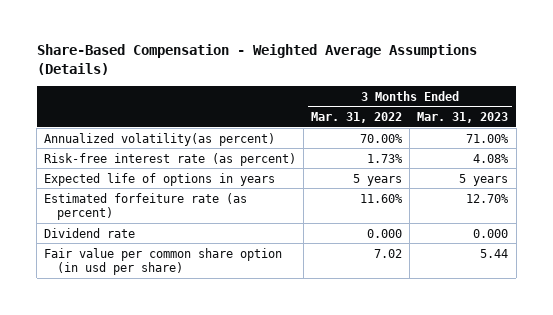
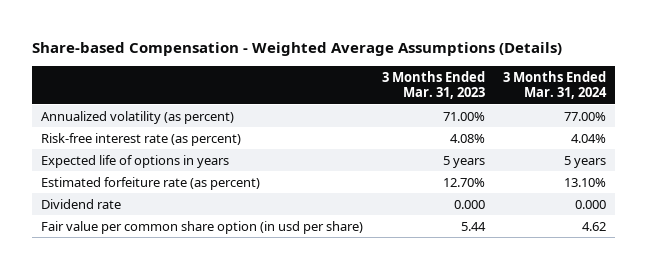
- Share-Based Compensation - Weighted Average Assumptions (Details)
+ Share-based Compensation - Weighted Average Assumptions (Details)
- | 3 Months Ended Mar. 31, 2022 | 3 Months Ended Mar. 31, 2023
+ | 3 Months Ended Mar. 31, 2023 | 3 Months Ended Mar. 31, 2024
- Annualized volatility(as percent) | 70.00% | 71.00%
+ Annualized volatility (as percent) | 71.00% | 77.00%

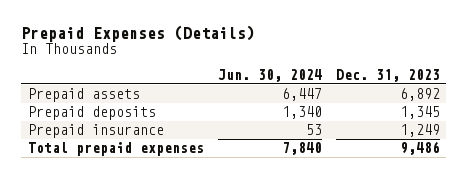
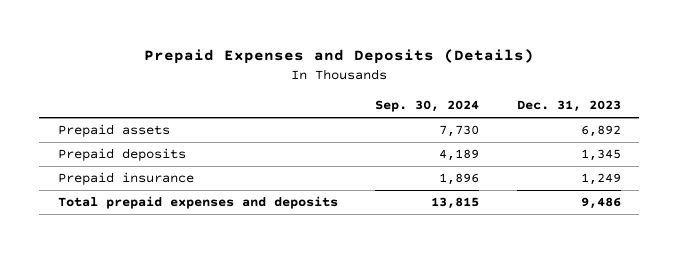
- Prepaid Expenses (Details)
+ Prepaid Expenses and Deposits (Details)
- | Jun. 30, 2024 | Dec. 31, 2023
+ | Sep. 30, 2024 | Dec. 31, 2023
- Total prepaid expenses | 7,840 | 9,486
+ Total prepaid expenses and deposits | 13,815 | 9,486

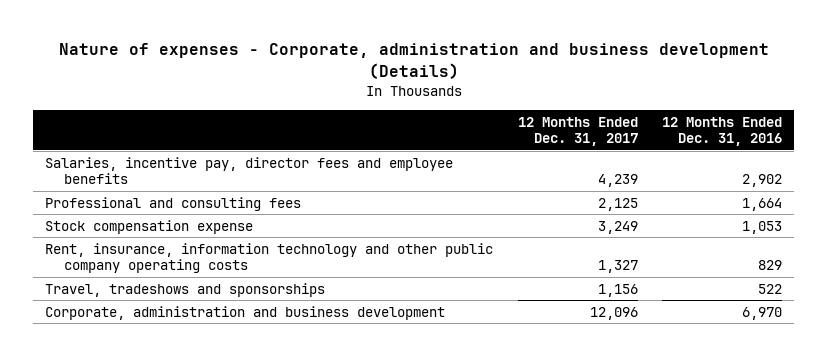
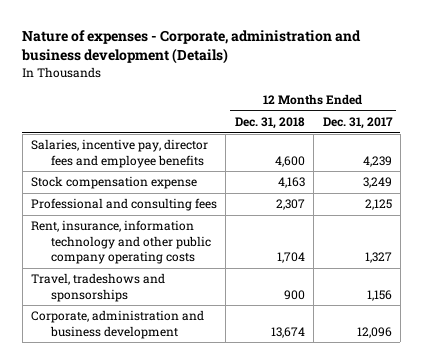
- | 12 Months Ended Dec. 31, 2017 | 12 Months Ended Dec. 31, 2016
+ | 12 Months Ended Dec. 31, 2018 | 12 Months Ended Dec. 31, 2017
moved down: Professional and consulting fees | 2,307 | 2,125

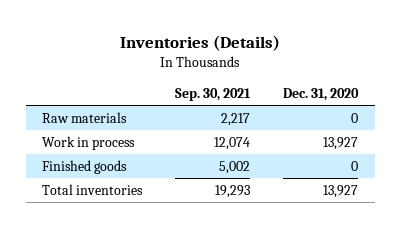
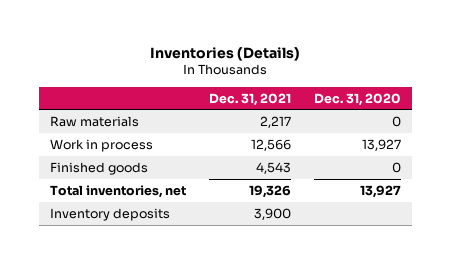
- | Sep. 30, 2021 | Dec. 31, 2020
+ | Dec. 31, 2021 | Dec. 31, 2020
- Total inventories | 19,293 | 13,927
+ Total inventories, net | 19,326 | 13,927
+ Inventory deposits | 3,900 |

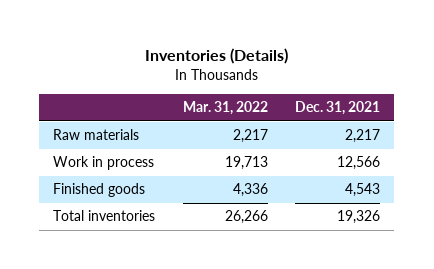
- | Dec. 31, 2021 | Dec. 31, 2020
+ | Mar. 31, 2022 | Dec. 31, 2021
- Total inventories, net | 19,326 | 13,927
- Inventory deposits | 3,900 |
+ Total inventories | 26,266 | 19,326

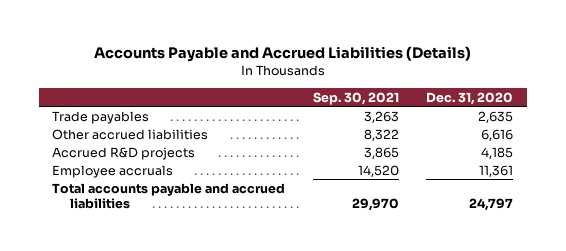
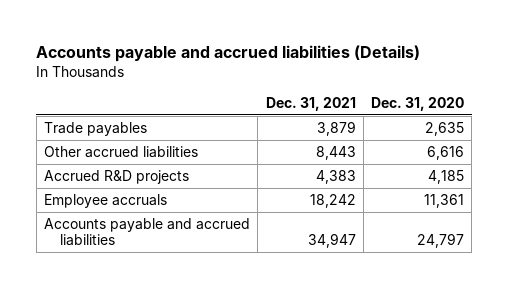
- Accounts Payable and Accrued Liabilities (Details)
+ Accounts payable and accrued liabilities (Details)
- | Sep. 30, 2021 | Dec. 31, 2020
+ | Dec. 31, 2021 | Dec. 31, 2020
- Total accounts payable and accrued liabilities | 29,970 | 24,797
+ Accounts payable and accrued liabilities | 34,947 | 24,797

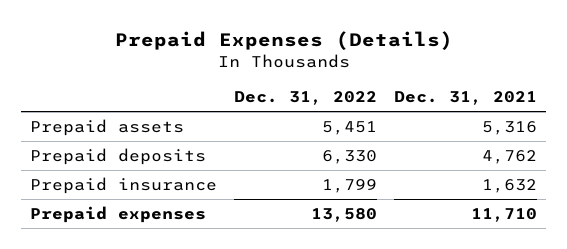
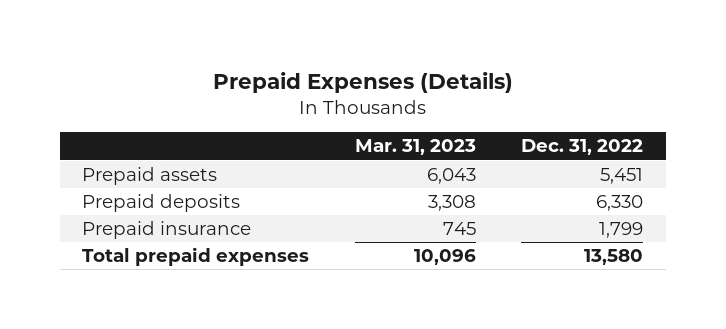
- | Dec. 31, 2022 | Dec. 31, 2021
+ | Mar. 31, 2023 | Dec. 31, 2022
- Prepaid expenses | 13,580 | 11,710
+ Total prepaid expenses | 10,096 | 13,580

